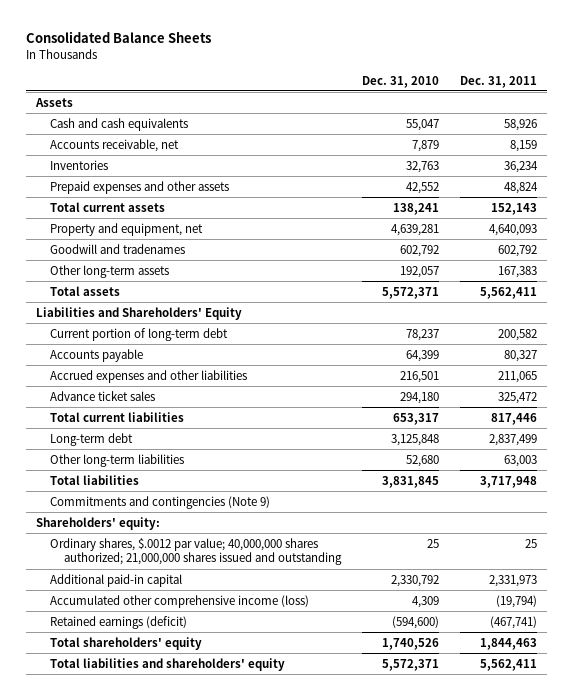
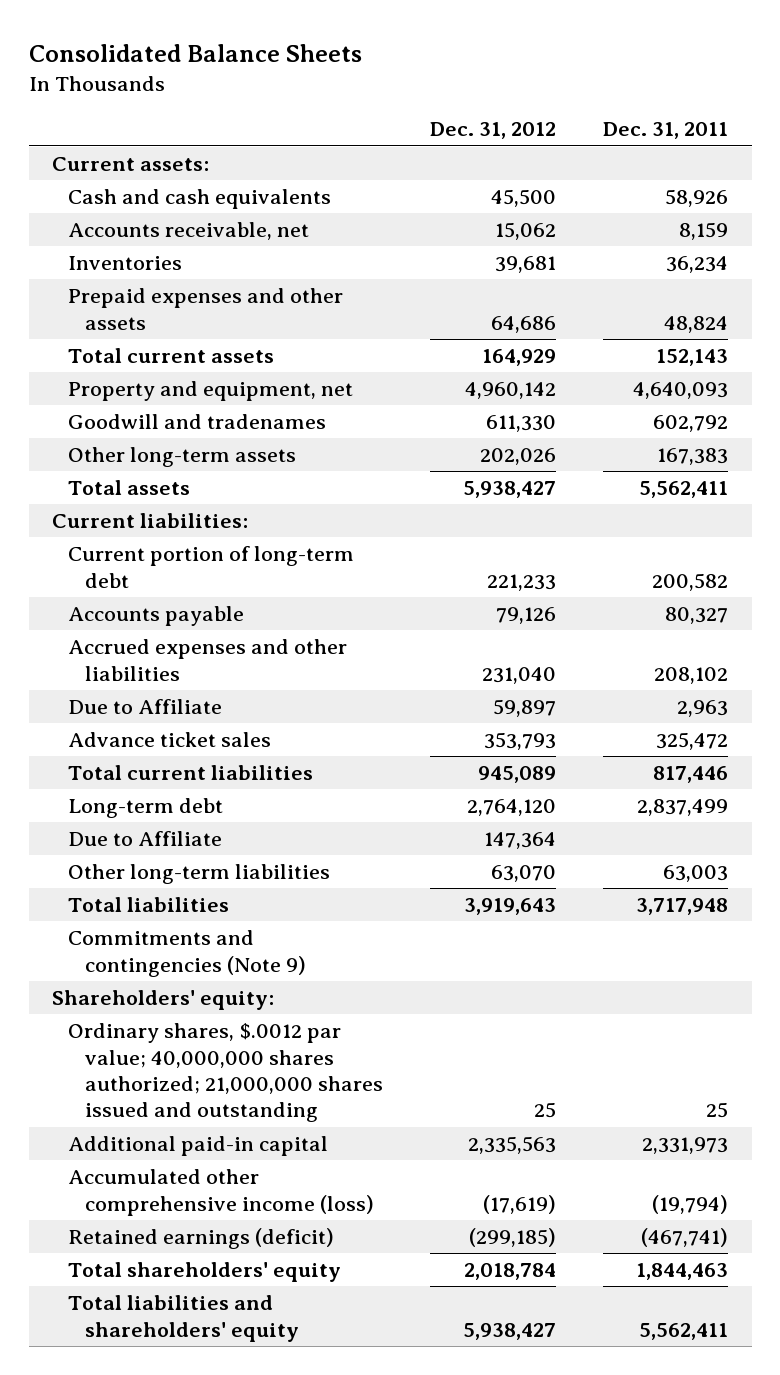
- | Dec. 31, 2010 | Dec. 31, 2011
+ | Dec. 31, 2012 | Dec. 31, 2011
- Assets
+ Current assets:
- Liabilities and Shareholders' Equity
+ Current liabilities:
- Accrued expenses and other liabilities | 216,501 | 211,065
+ Accrued expenses and other liabilities | 231,040 | 208,102
+ Due to Affiliate | 59,897 | 2,963
+ Due to Affiliate | 147,364 |

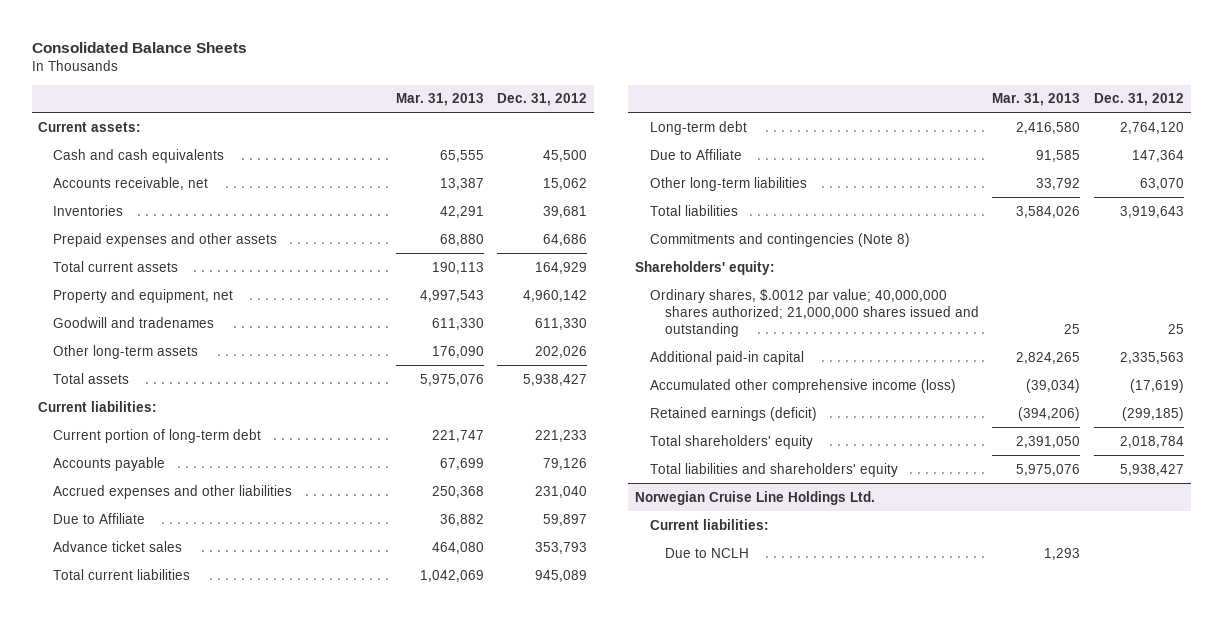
- | Dec. 31, 2012 | Dec. 31, 2011
+ | Mar. 31, 2013 | Dec. 31, 2012
- Commitments and contingencies (Note 9)
+ Commitments and contingencies (Note 8)
+ Norwegian Cruise Line Holdings Ltd.
+ Current liabilities:
+ Due to NCLH | 1,293 |

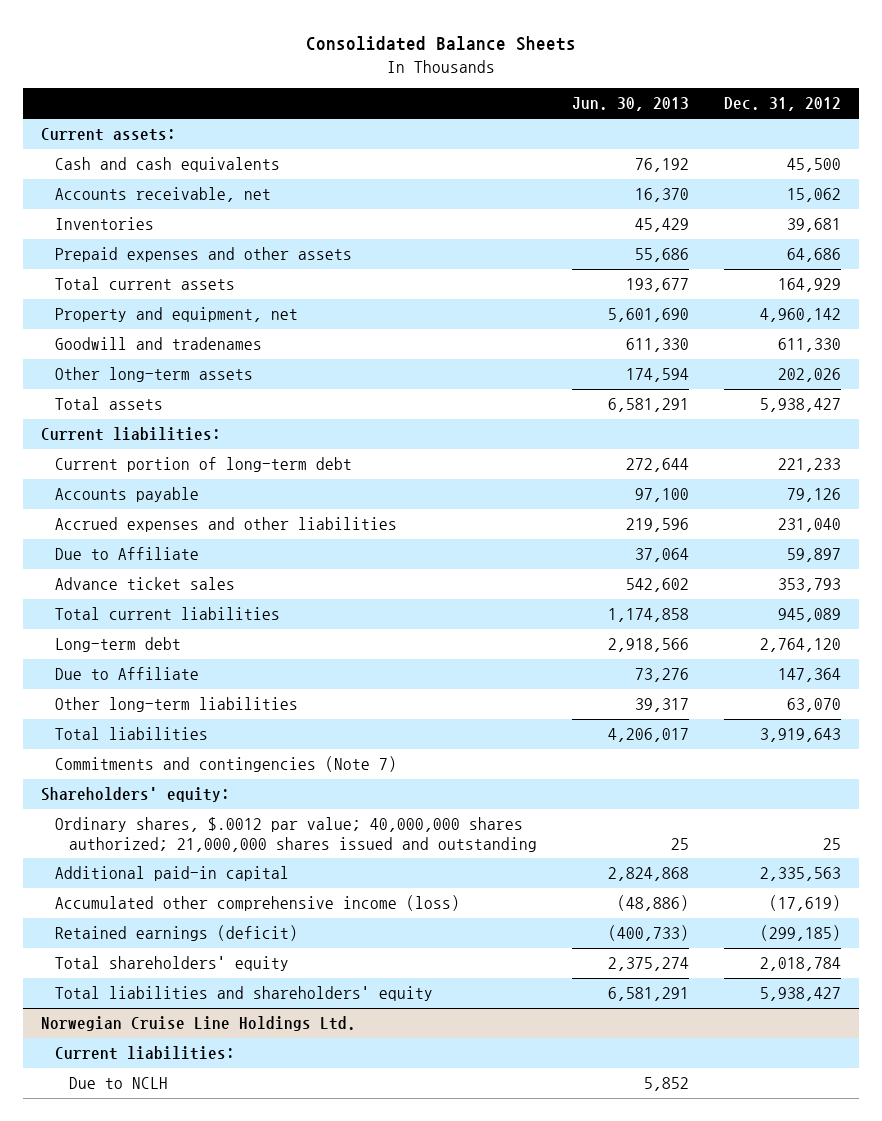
- | Mar. 31, 2013 | Dec. 31, 2012
+ | Jun. 30, 2013 | Dec. 31, 2012
- Commitments and contingencies (Note 8)
+ Commitments and contingencies (Note 7)

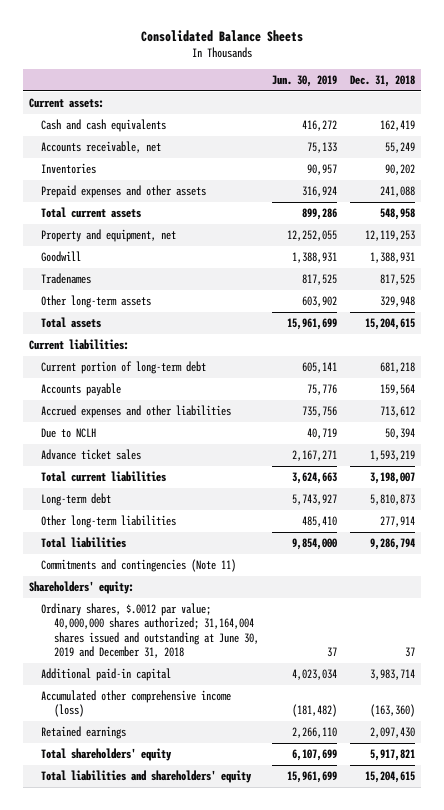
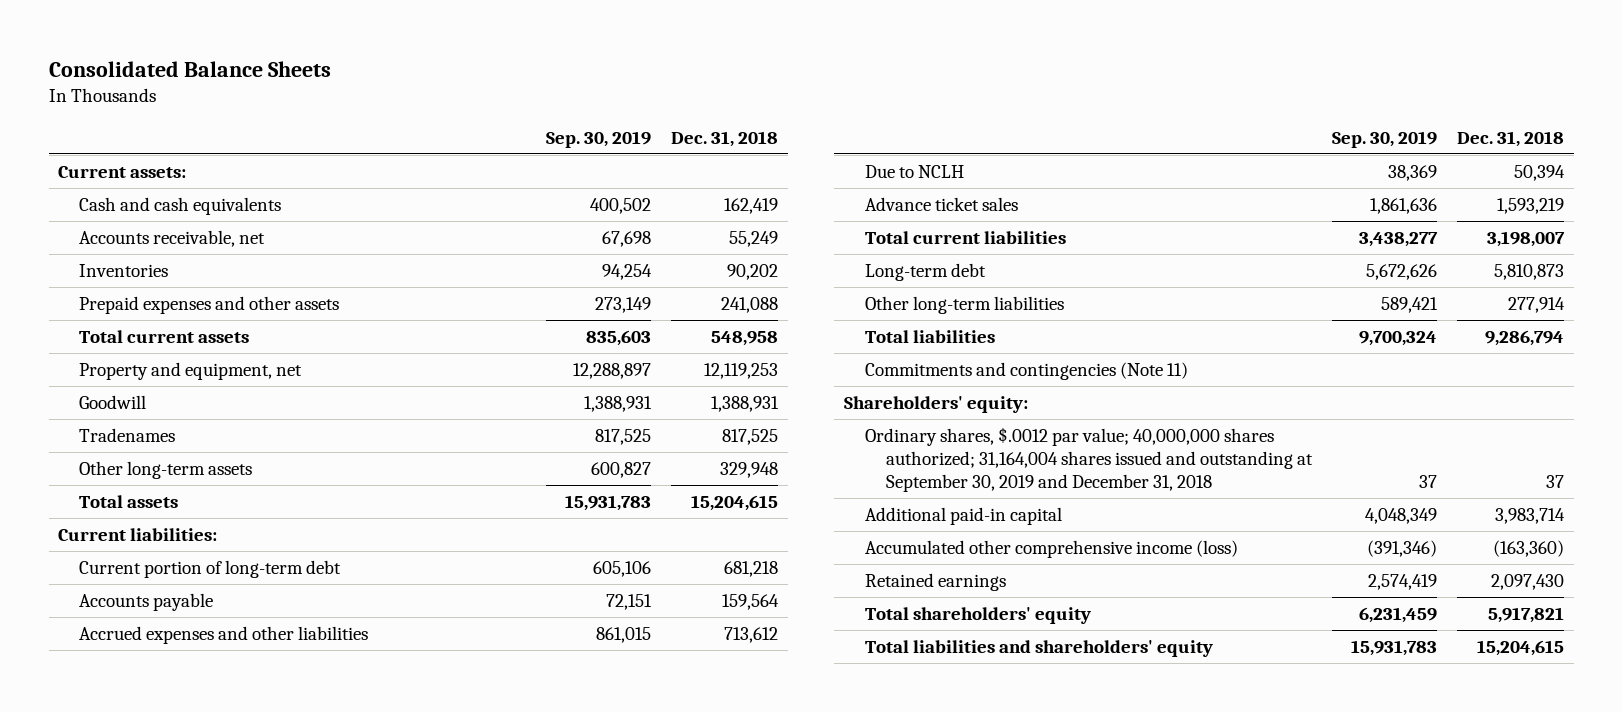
- | Jun. 30, 2019 | Dec. 31, 2018
+ | Sep. 30, 2019 | Dec. 31, 2018
- Ordinary shares, $.0012 par value; 40,000,000 shares authorized; 31,164,004 shares issued and outstanding at June 30, 2019 and December 31, 2018 | 37 | 37
+ Ordinary shares, $.0012 par value; 40,000,000 shares authorized; 31,164,004 shares issued and outstanding at September 30, 2019 and December 31, 2018 | 37 | 37

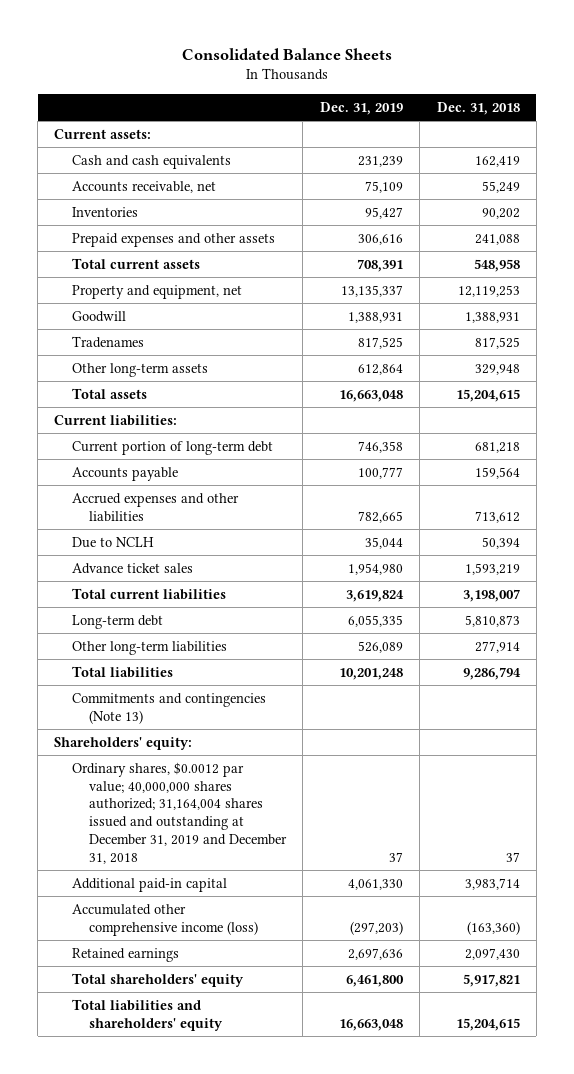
- | Sep. 30, 2019 | Dec. 31, 2018
+ | Dec. 31, 2019 | Dec. 31, 2018
- Commitments and contingencies (Note 11)
+ Commitments and contingencies (Note 13)
- Ordinary shares, $.0012 par value; 40,000,000 shares authorized; 31,164,004 shares issued and outstanding at September 30, 2019 and December 31, 2018 | 37 | 37
+ Ordinary shares, $0.0012 par value; 40,000,000 shares authorized; 31,164,004 shares issued and outstanding at December 31, 2019 and December 31, 2018 | 37 | 37

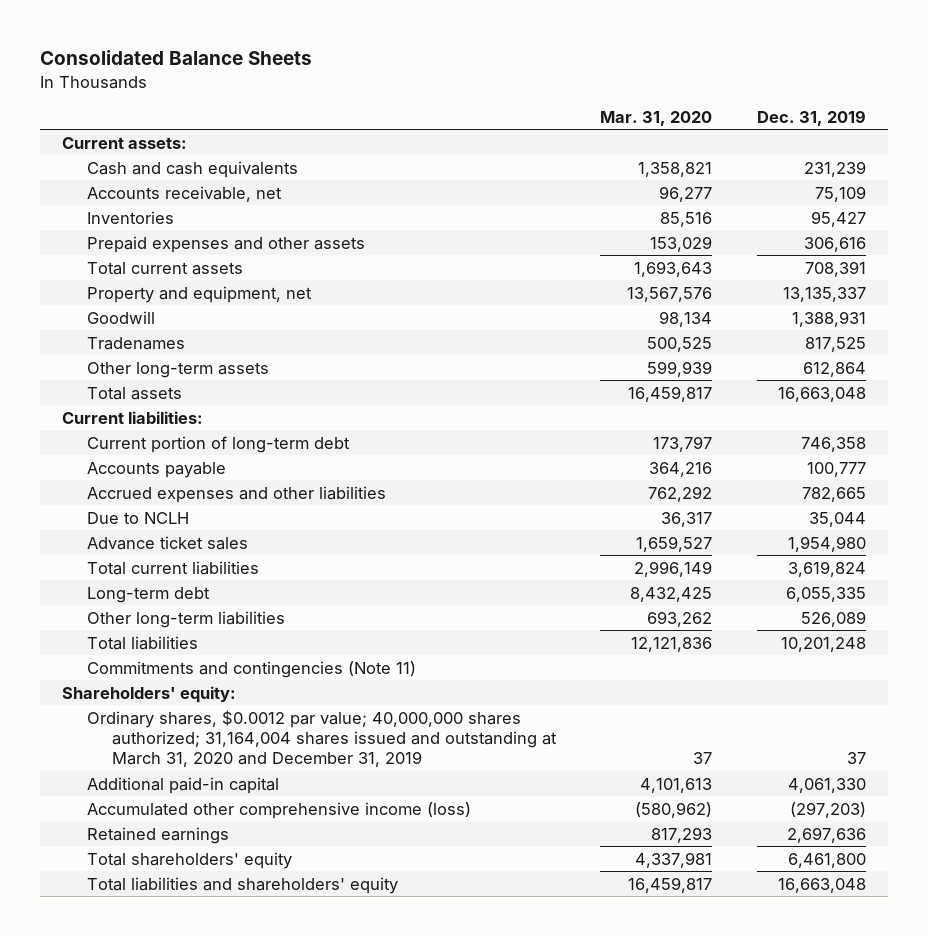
- | Dec. 31, 2019 | Dec. 31, 2018
+ | Mar. 31, 2020 | Dec. 31, 2019
- Commitments and contingencies (Note 13)
+ Commitments and contingencies (Note 11)
- Ordinary shares, $0.0012 par value; 40,000,000 shares authorized; 31,164,004 shares issued and outstanding at December 31, 2019 and December 31, 2018 | 37 | 37
+ Ordinary shares, $0.0012 par value; 40,000,000 shares authorized; 31,164,004 shares issued and outstanding at March 31, 2020 and December 31, 2019 | 37 | 37

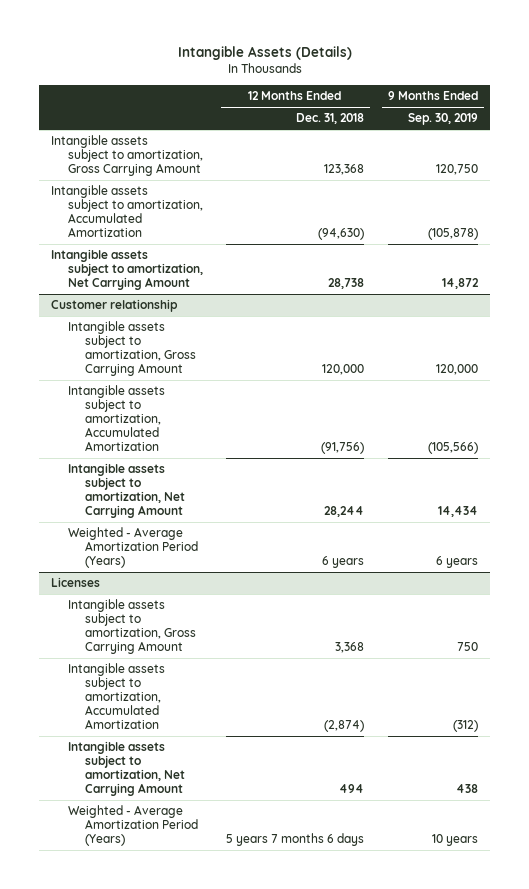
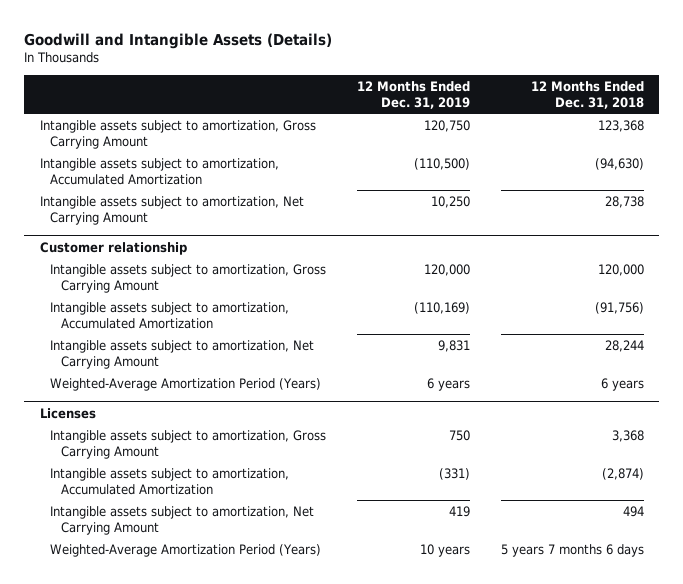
- Intangible Assets (Details)
+ Goodwill and Intangible Assets (Details)
- | 12 Months Ended Dec. 31, 2018 | 9 Months Ended Sep. 30, 2019
+ | 12 Months Ended Dec. 31, 2019 | 12 Months Ended Dec. 31, 2018
@ Customer relationship
- Weighted - Average Amortization Period (Years) | 6 years | 6 years
+ Weighted-Average Amortization Period (Years) | 6 years | 6 years
@ Licenses
- Weighted - Average Amortization Period (Years) | 5 years 7 months 6 days | 10 years
+ Weighted-Average Amortization Period (Years) | 10 years | 5 years 7 months 6 days

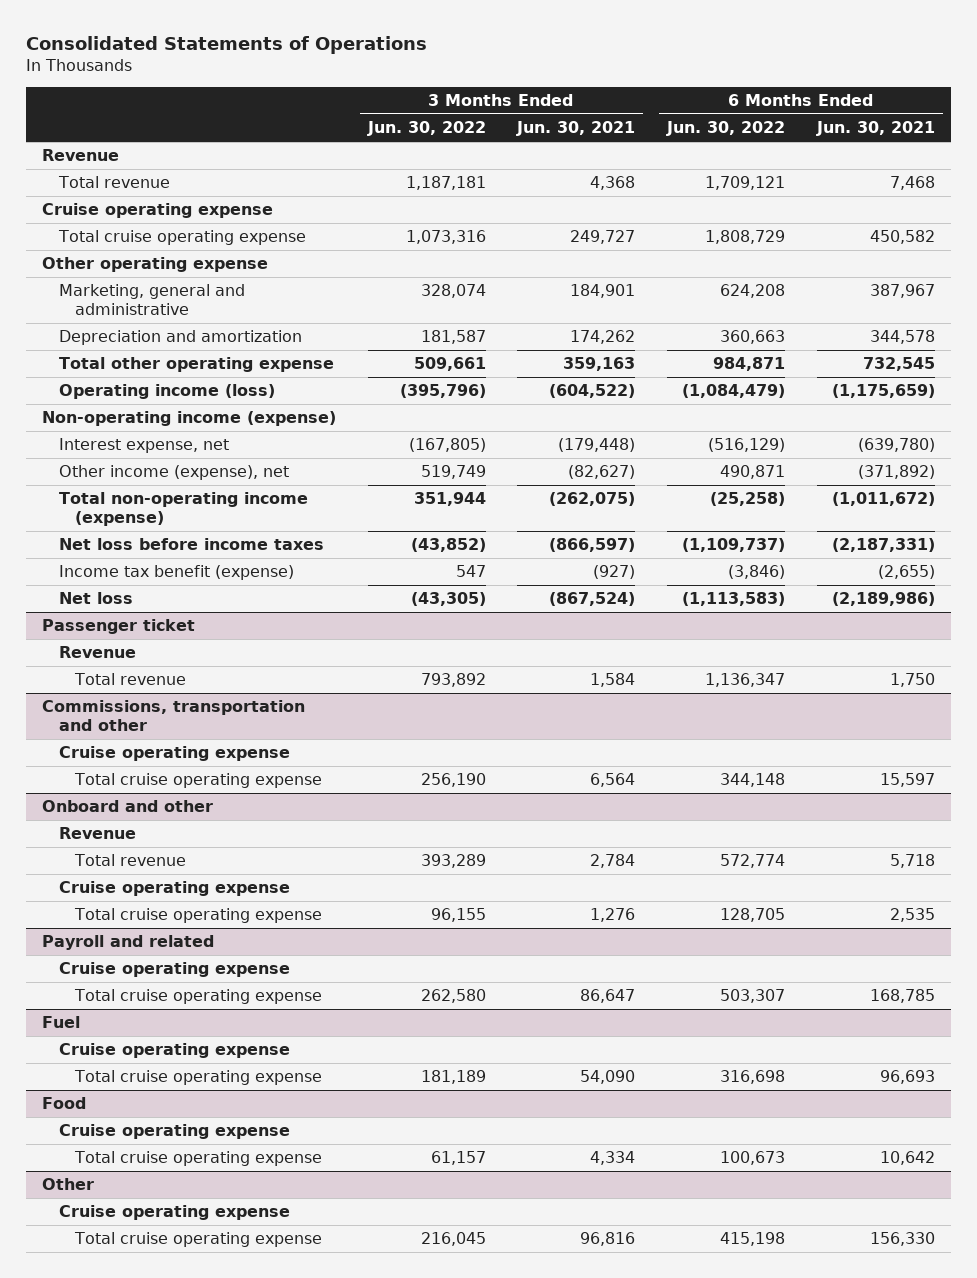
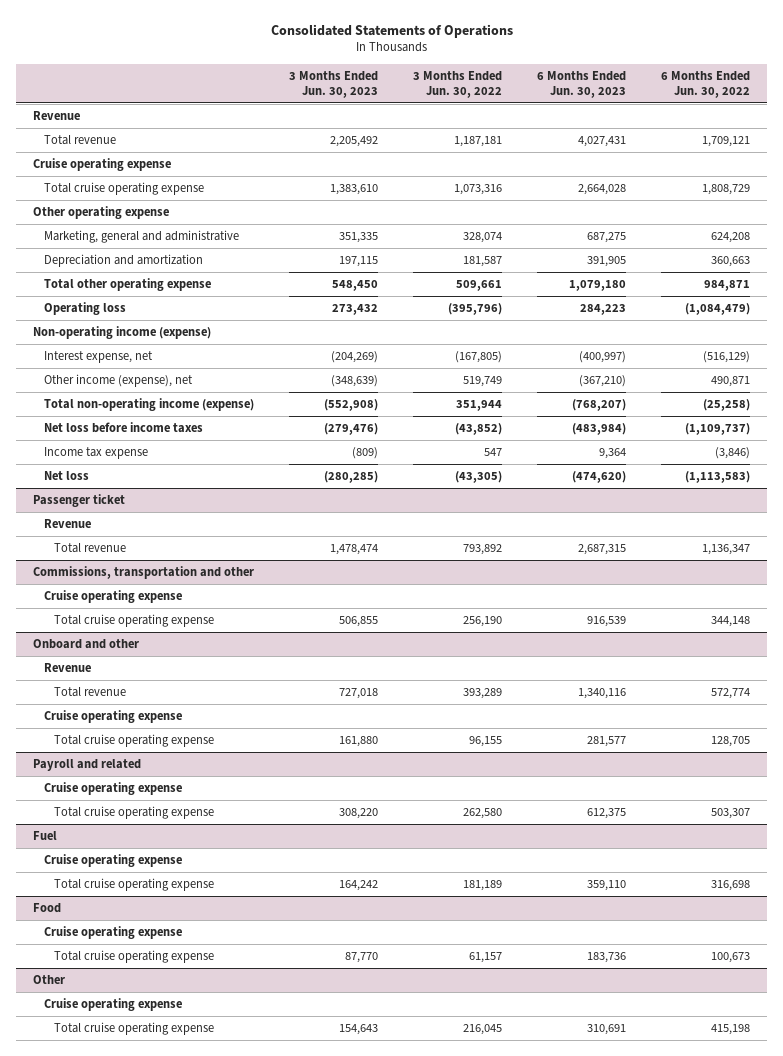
- | 3 Months Ended Jun. 30, 2022 | 3 Months Ended Jun. 30, 2021 | 6 Months Ended Jun. 30, 2022 | 6 Months Ended Jun. 30, 2021
+ | 3 Months Ended Jun. 30, 2023 | 3 Months Ended Jun. 30, 2022 | 6 Months Ended Jun. 30, 2023 | 6 Months Ended Jun. 30, 2022
- Operating income (loss) | (395,796) | (604,522) | (1,084,479) | (1,175,659)
+ Operating loss | 273,432 | (395,796) | 284,223 | (1,084,479)
- Income tax benefit (expense) | 547 | (927) | (3,846) | (2,655)
+ Income tax expense | (809) | 547 | 9,364 | (3,846)

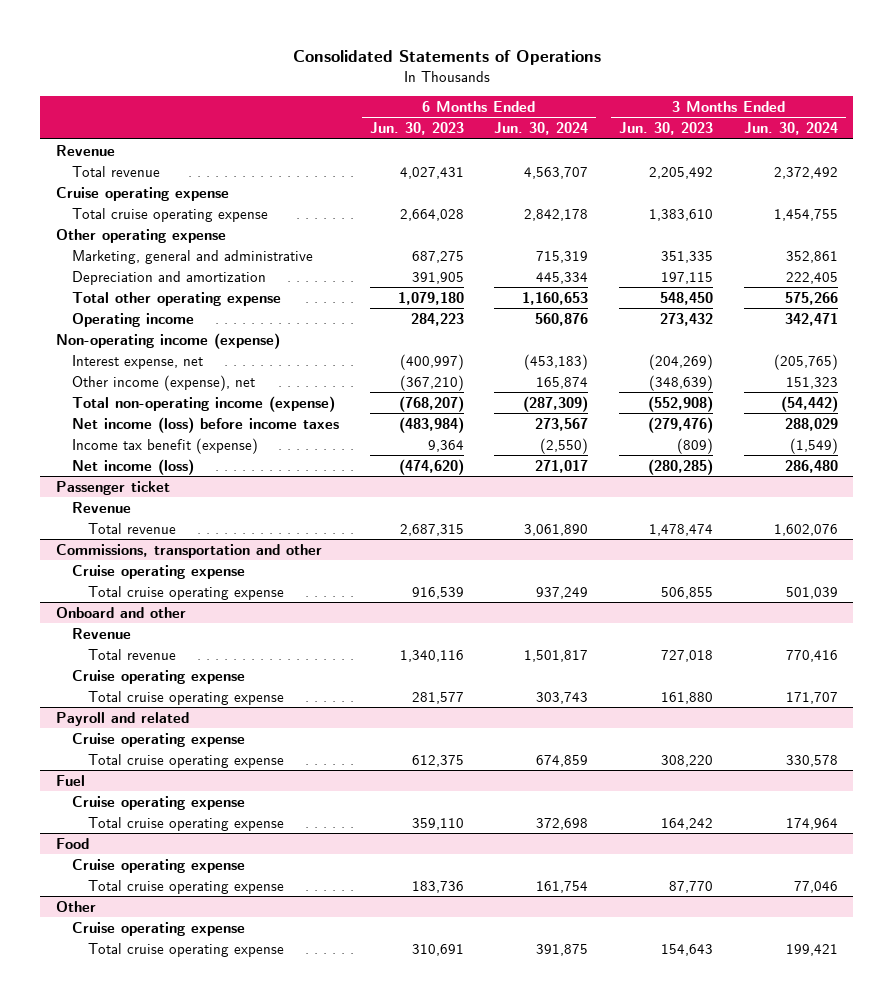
- | 3 Months Ended Jun. 30, 2023 | 3 Months Ended Jun. 30, 2022 | 6 Months Ended Jun. 30, 2023 | 6 Months Ended Jun. 30, 2022
+ | 6 Months Ended Jun. 30, 2023 | 6 Months Ended Jun. 30, 2024 | 3 Months Ended Jun. 30, 2023 | 3 Months Ended Jun. 30, 2024
- Operating loss | 273,432 | (395,796) | 284,223 | (1,084,479)
+ Operating income | 284,223 | 560,876 | 273,432 | 342,471
- Net loss before income taxes | (279,476) | (43,852) | (483,984) | (1,109,737)
- Income tax expense | (809) | 547 | 9,364 | (3,846)
- Net loss | (280,285) | (43,305) | (474,620) | (1,113,583)
+ Net income (loss) before income taxes | (483,984) | 273,567 | (279,476) | 288,029
+ Income tax benefit (expense) | 9,364 | (2,550) | (809) | (1,549)
+ Net income (loss) | (474,620) | 271,017 | (280,285) | 286,480

